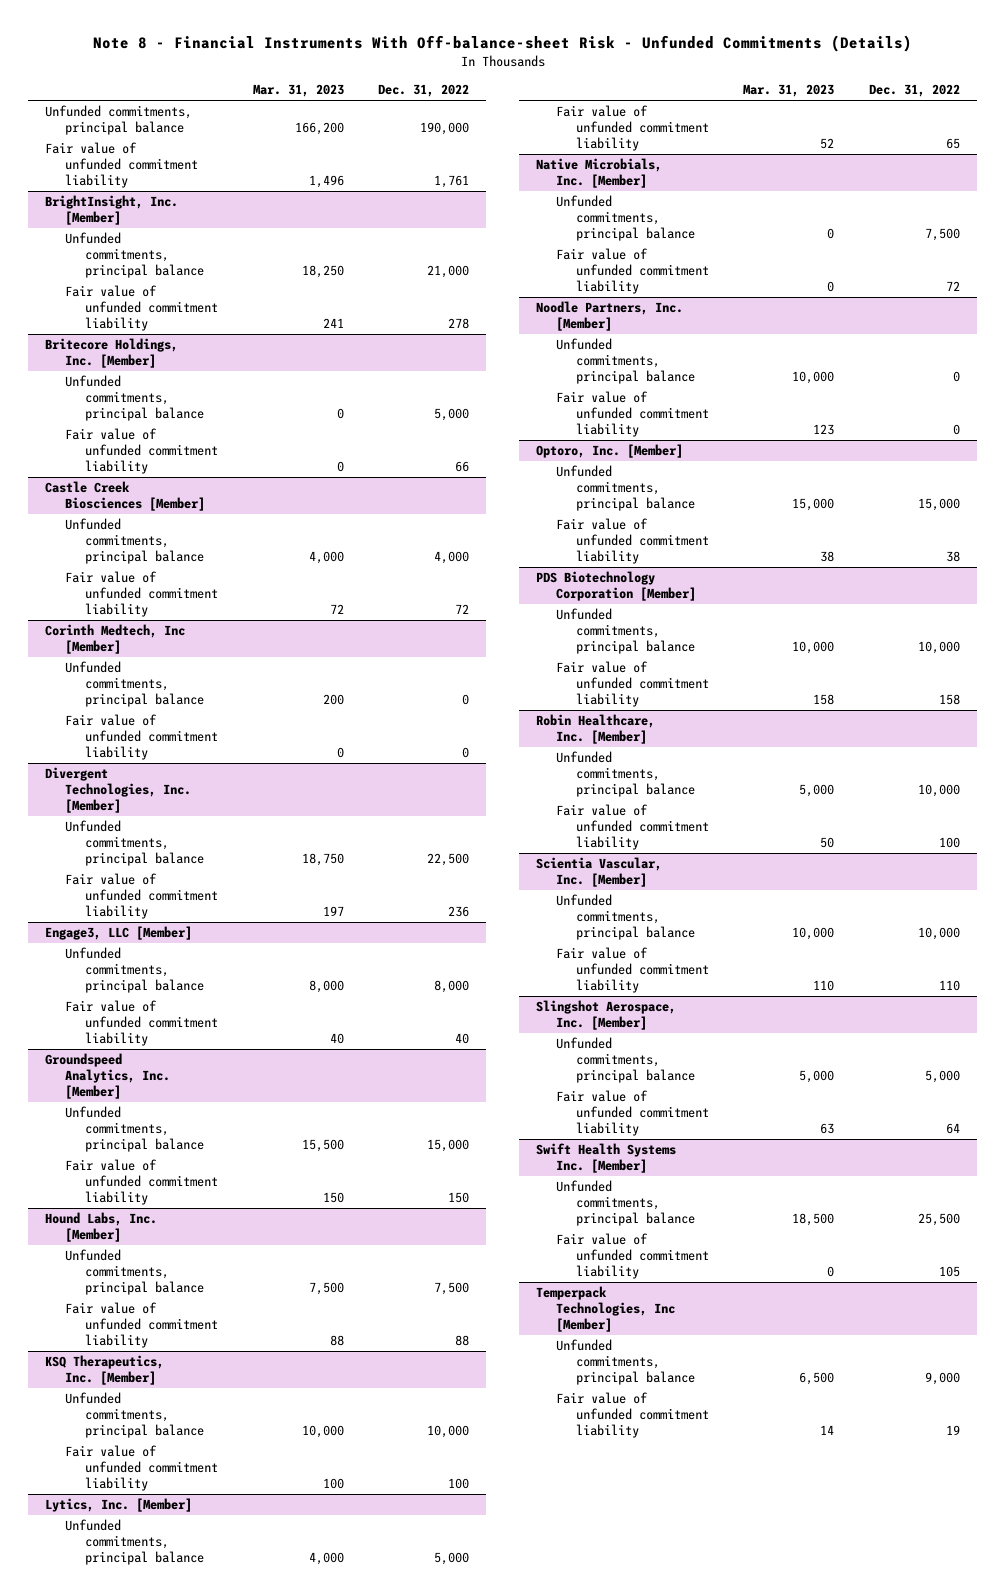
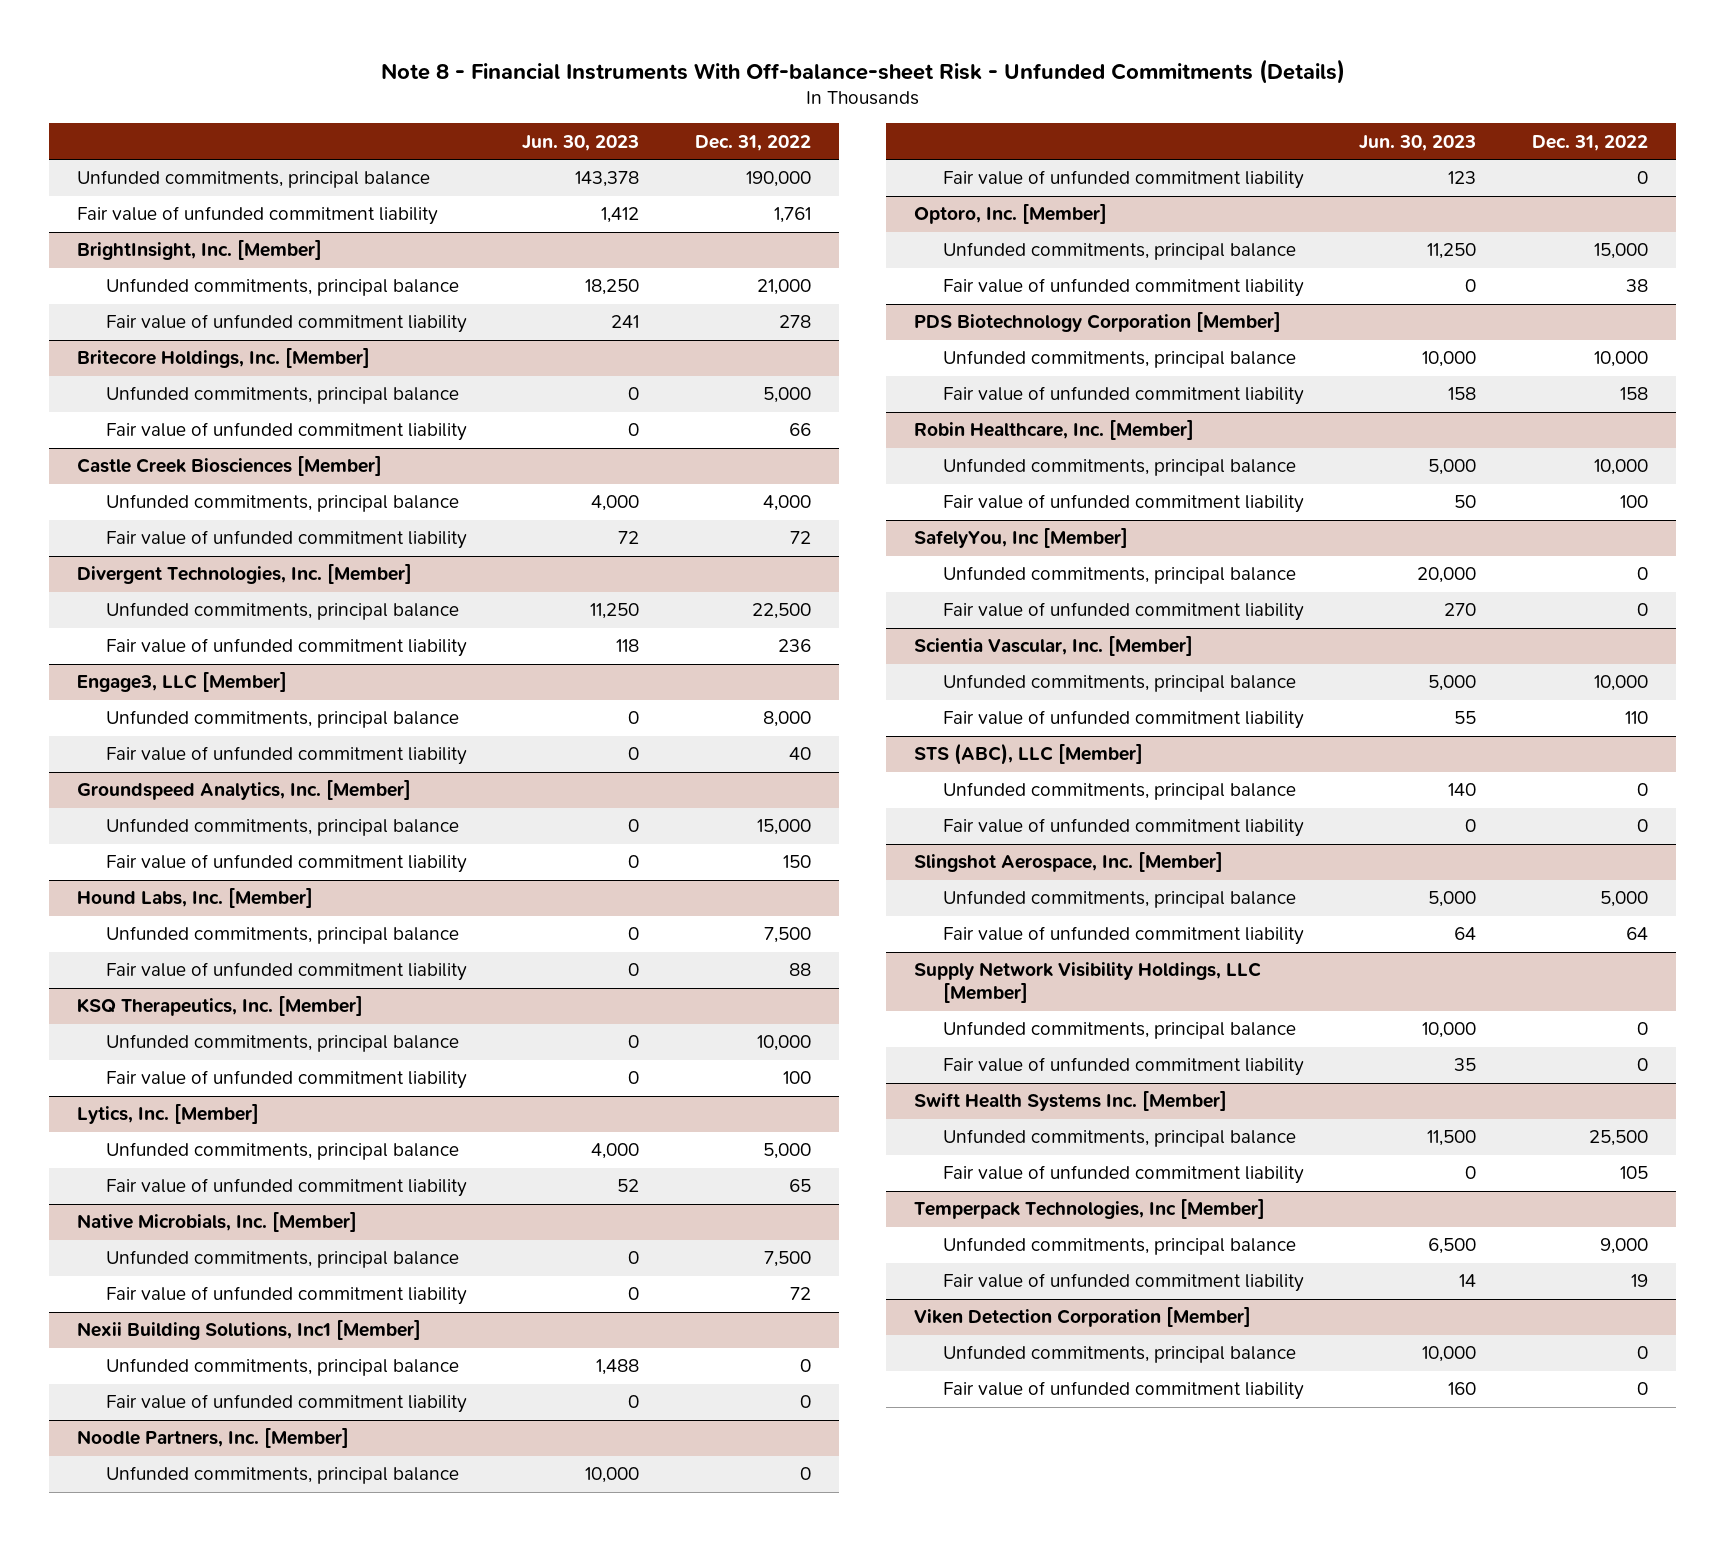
- | Mar. 31, 2023 | Dec. 31, 2022
+ | Jun. 30, 2023 | Dec. 31, 2022
- Corinth Medtech, Inc [Member]
- Unfunded commitments, principal balance | 200 | 0
- Fair value of unfunded commitment liability | 0 | 0
+ Nexii Building Solutions, Inc1 [Member]
+ Unfunded commitments, principal balance | 1,488 | 0
+ Fair value of unfunded commitment liability | 0 | 0
+ SafelyYou, Inc [Member]
+ Unfunded commitments, principal balance | 20,000 | 0
+ Fair value of unfunded commitment liability | 270 | 0
+ STS (ABC), LLC [Member]
+ Unfunded commitments, principal balance | 140 | 0
+ Fair value of unfunded commitment liability | 0 | 0
+ Supply Network Visibility Holdings, LLC [Member]
+ Unfunded commitments, principal balance | 10,000 | 0
+ Fair value of unfunded commitment liability | 35 | 0
+ Viken Detection Corporation [Member]
+ Unfunded commitments, principal balance | 10,000 | 0
+ Fair value of unfunded commitment liability | 160 | 0

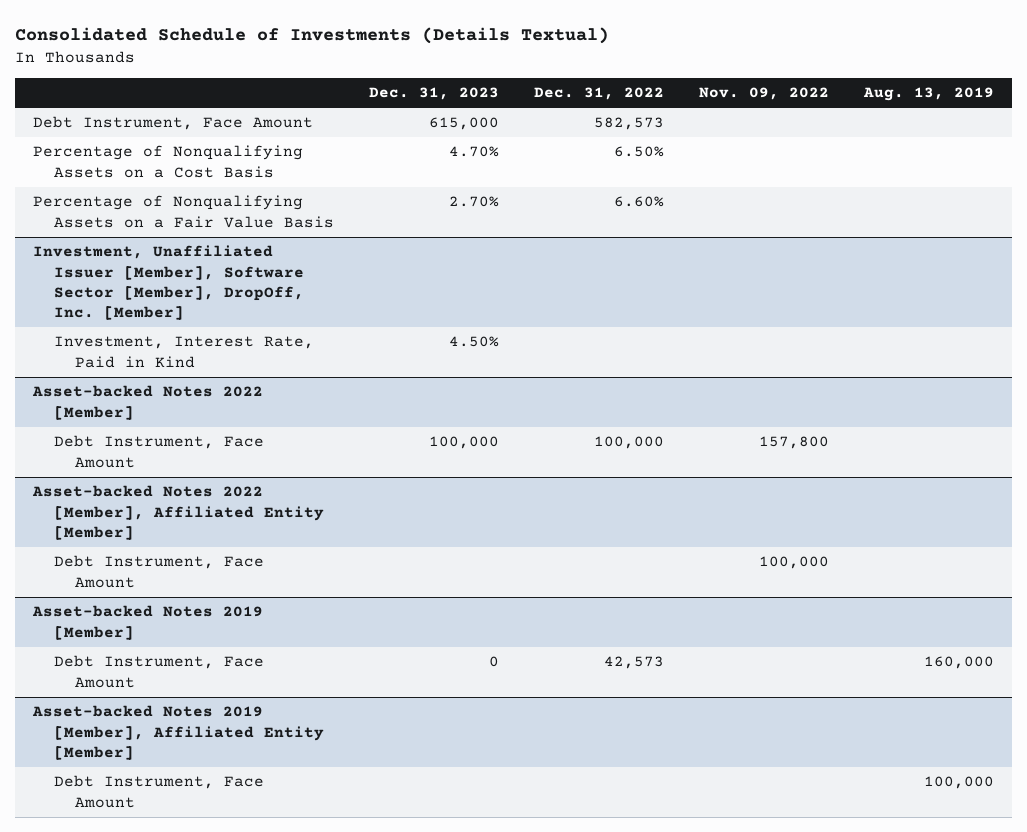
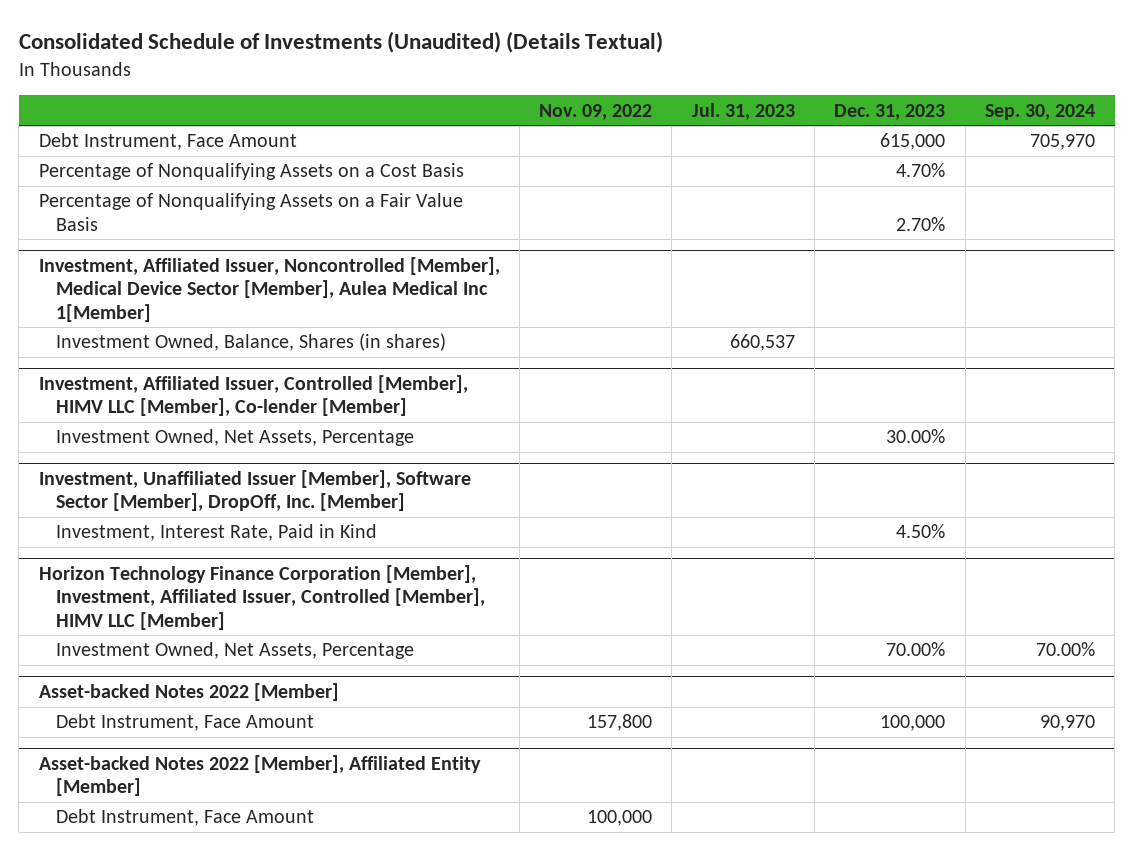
- Consolidated Schedule of Investments (Details Textual)
+ Consolidated Schedule of Investments (Unaudited) (Details Textual)
- | Dec. 31, 2023 | Dec. 31, 2022 | Nov. 09, 2022 | Aug. 13, 2019
+ | Nov. 09, 2022 | Jul. 31, 2023 | Dec. 31, 2023 | Sep. 30, 2024
+ Investment, Affiliated Issuer, Noncontrolled [Member], Medical Device Sector [Member], Aulea Medical Inc 1[Member]
+ Investment Owned, Balance, Shares (in shares) | | 660,537 | |
+ Investment, Affiliated Issuer, Controlled [Member], HIMV LLC [Member], Co-lender [Member]
+ Investment Owned, Net Assets, Percentage | | | 30.00% |
+ Horizon Technology Finance Corporation [Member], Investment, Affiliated Issuer, Controlled [Member], HIMV LLC [Member]
+ Investment Owned, Net Assets, Percentage | | | 70.00% | 70.00%
- Asset-backed Notes 2019 [Member]
- Debt Instrument, Face Amount | 0 | 42,573 | | 160,000
- Asset-backed Notes 2019 [Member], Affiliated Entity [Member]
- Debt Instrument, Face Amount | | | | 100,000

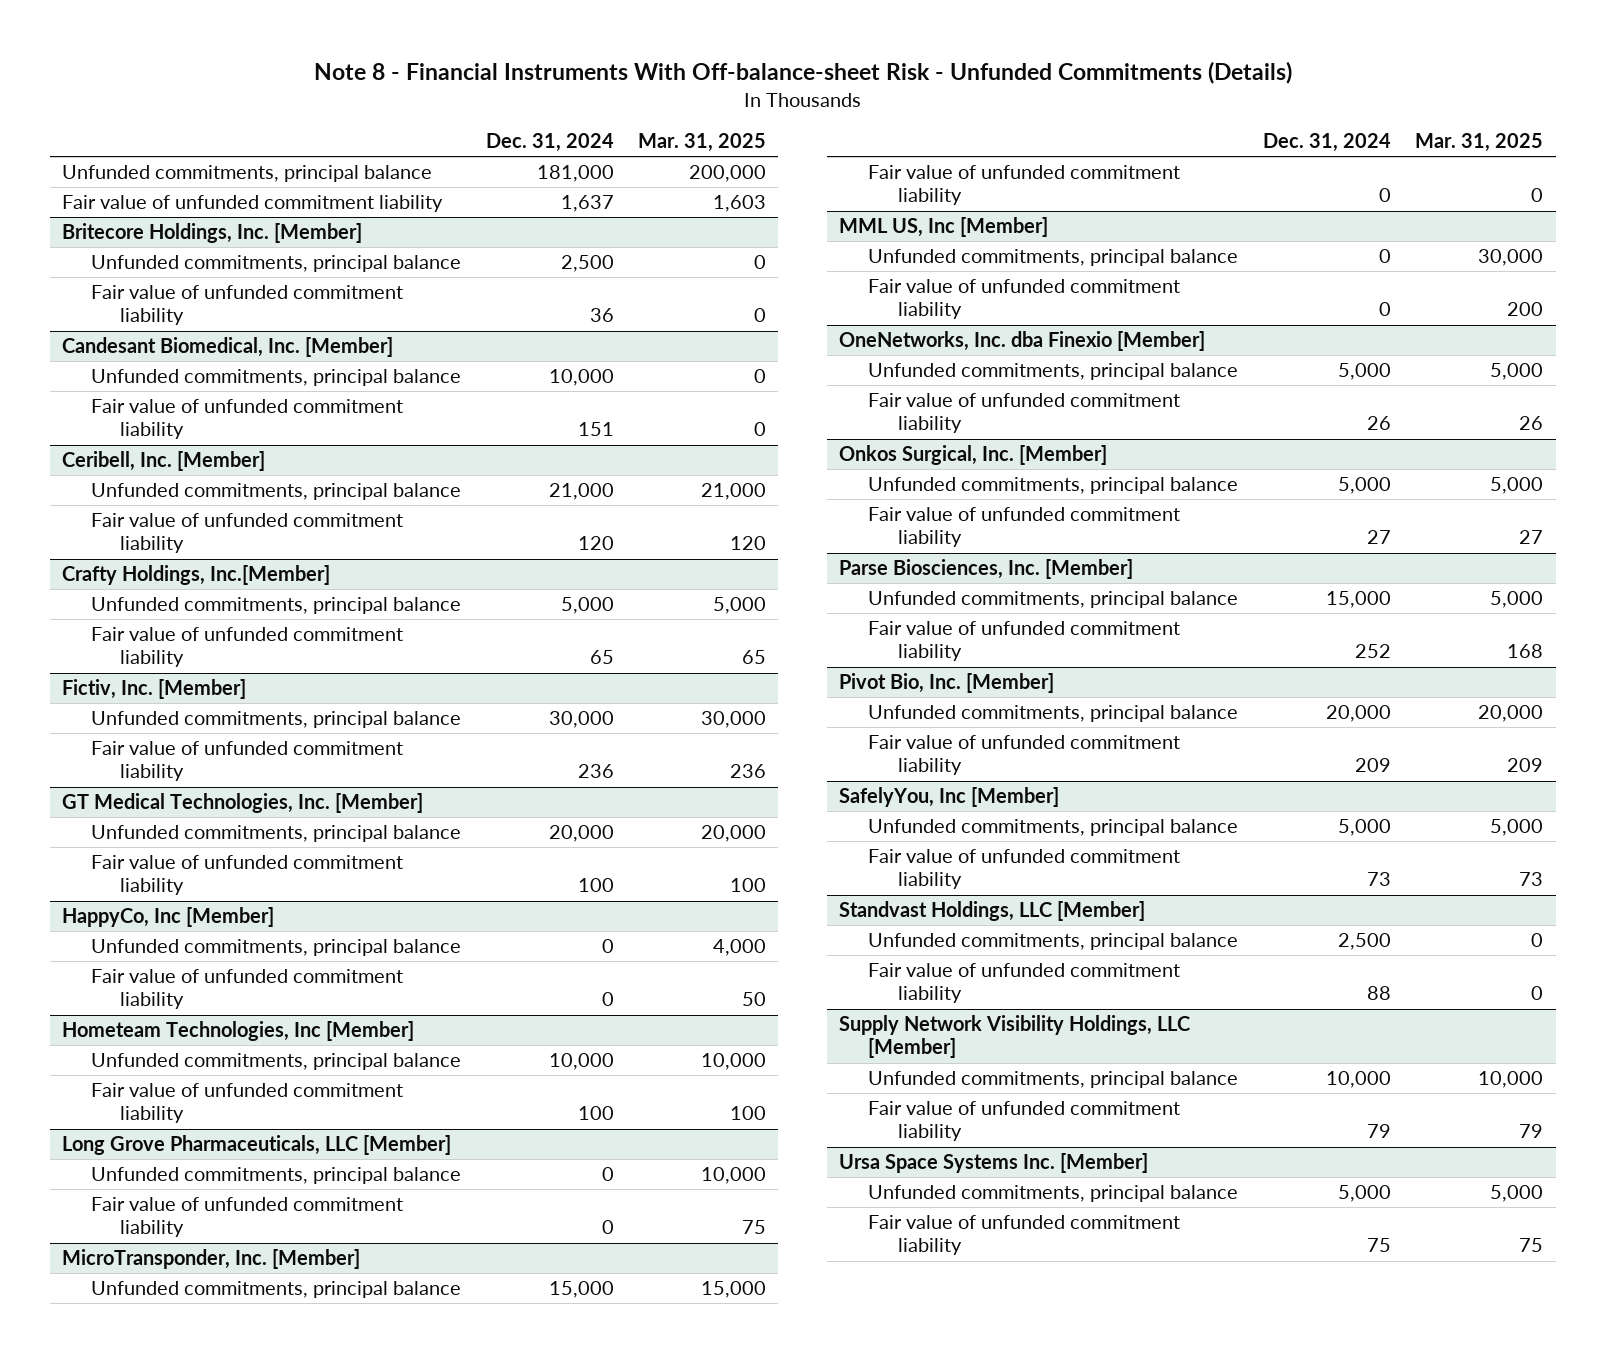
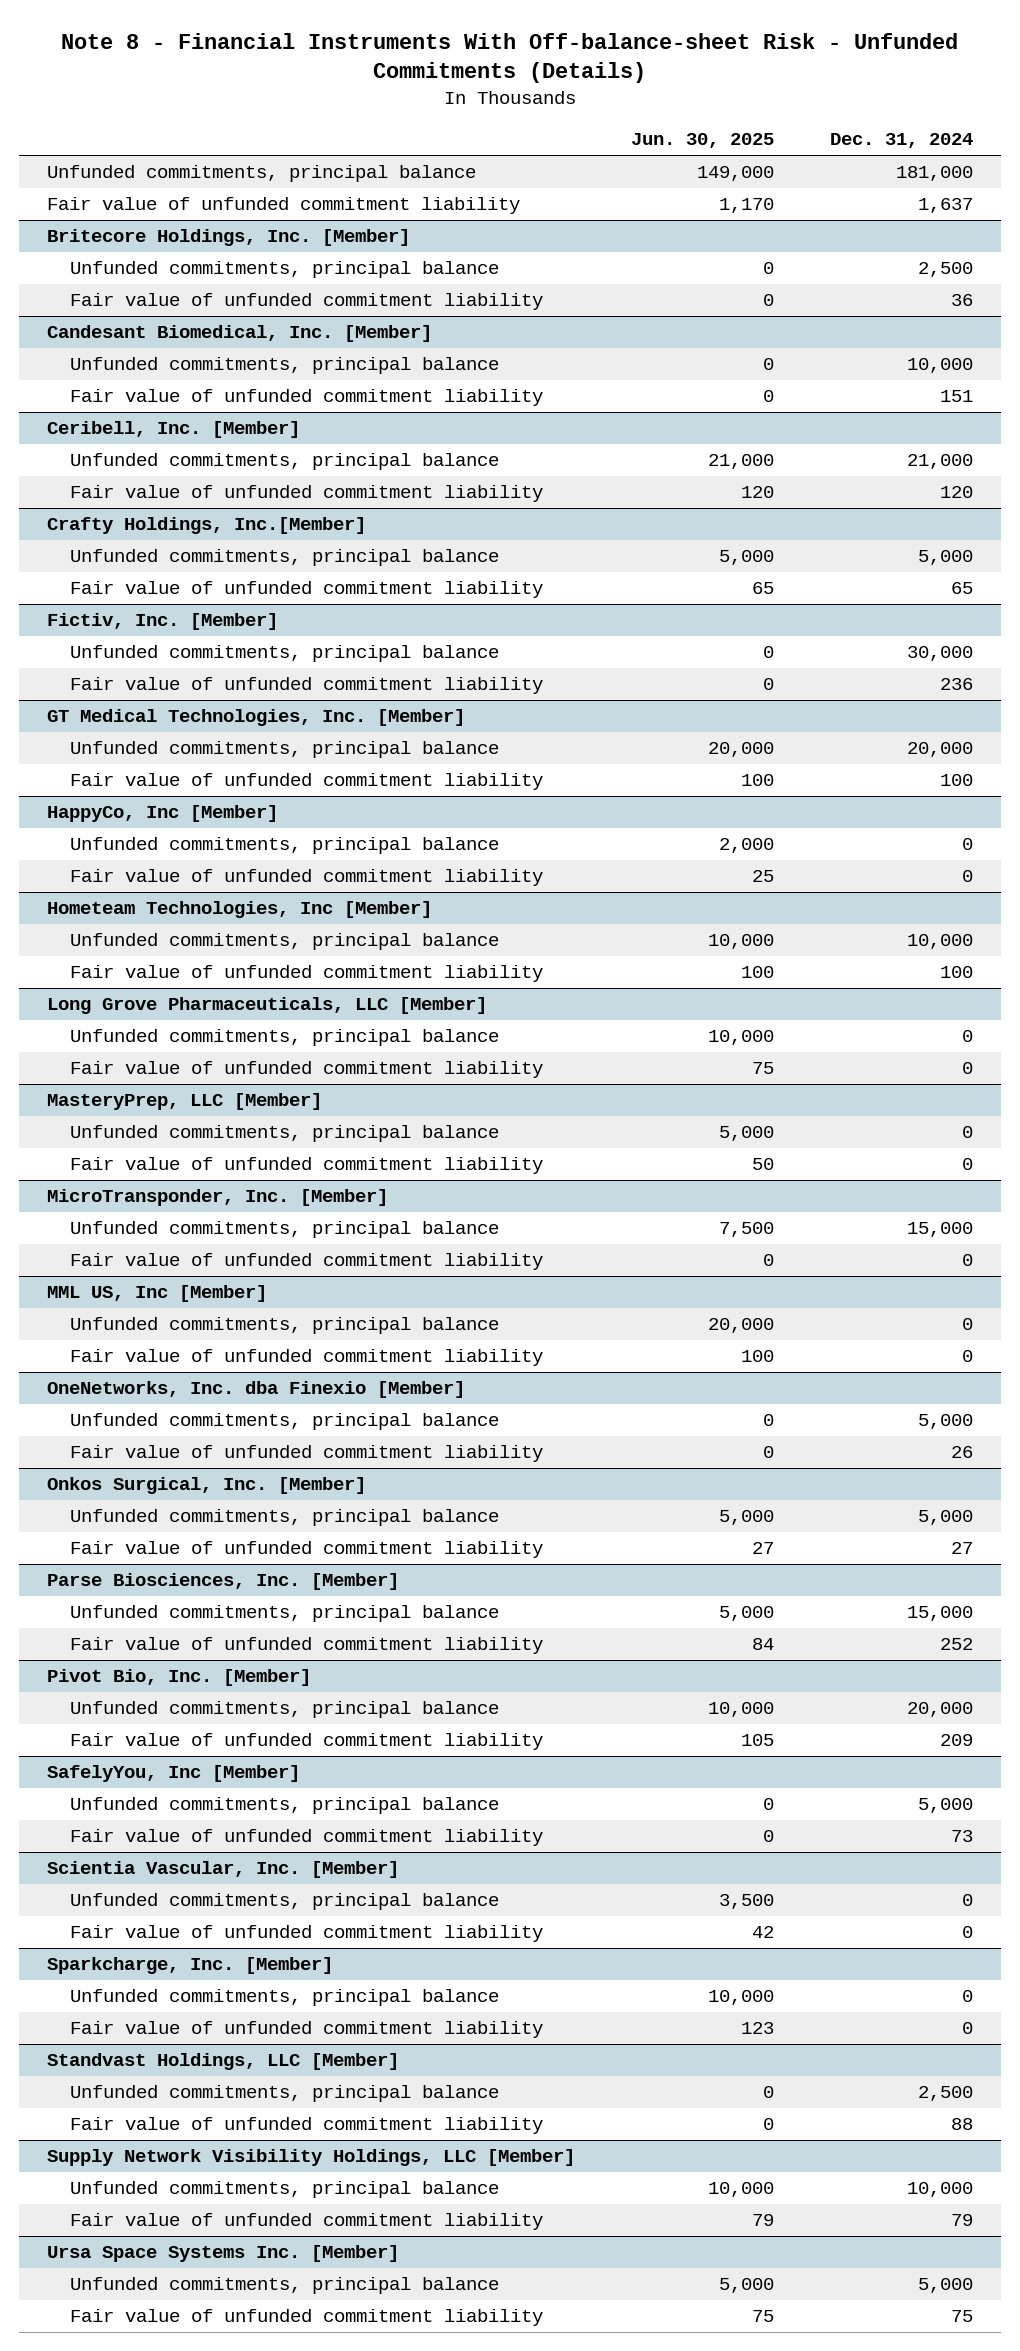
- | Dec. 31, 2024 | Mar. 31, 2025
+ | Jun. 30, 2025 | Dec. 31, 2024
+ MasteryPrep, LLC [Member]
+ Unfunded commitments, principal balance | 5,000 | 0
+ Fair value of unfunded commitment liability | 50 | 0
+ Scientia Vascular, Inc. [Member]
+ Unfunded commitments, principal balance | 3,500 | 0
+ Fair value of unfunded commitment liability | 42 | 0
+ Sparkcharge, Inc. [Member]
+ Unfunded commitments, principal balance | 10,000 | 0
+ Fair value of unfunded commitment liability | 123 | 0

